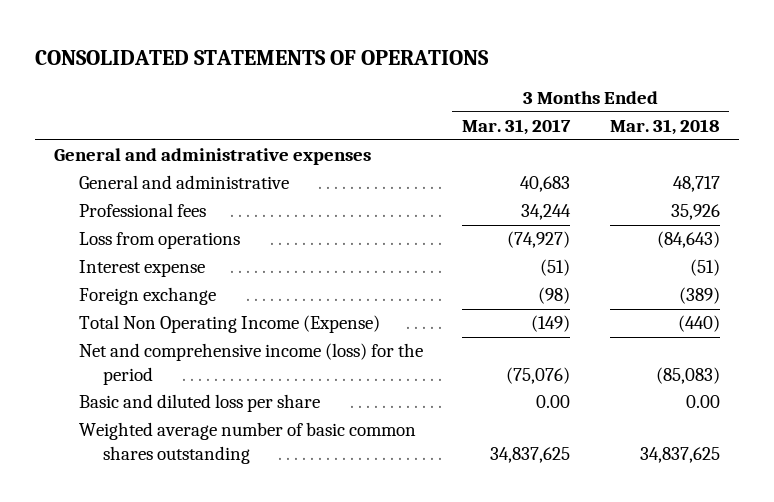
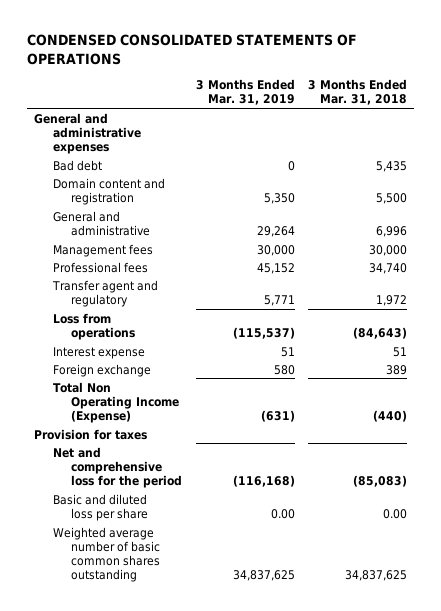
- CONSOLIDATED STATEMENTS OF OPERATIONS
+ CONDENSED CONSOLIDATED STATEMENTS OF OPERATIONS
- | 3 Months Ended Mar. 31, 2017 | 3 Months Ended Mar. 31, 2018
+ | 3 Months Ended Mar. 31, 2019 | 3 Months Ended Mar. 31, 2018
- General and administrative | 40,683 | 48,717
- Professional fees | 34,244 | 35,926
+ Bad debt | 0 | 5,435
+ Domain content and registration | 5,350 | 5,500
+ General and administrative | 29,264 | 6,996
+ Management fees | 30,000 | 30,000
+ Professional fees | 45,152 | 34,740
+ Transfer agent and regulatory | 5,771 | 1,972
- Interest expense | (51) | (51)
- Foreign exchange | (98) | (389)
+ Interest expense | 51 | 51
+ Foreign exchange | 580 | 389
- Net and comprehensive income (loss) for the period | (75,076) | (85,083)
+ Provision for taxes
+ Net and comprehensive loss for the period | (116,168) | (85,083)

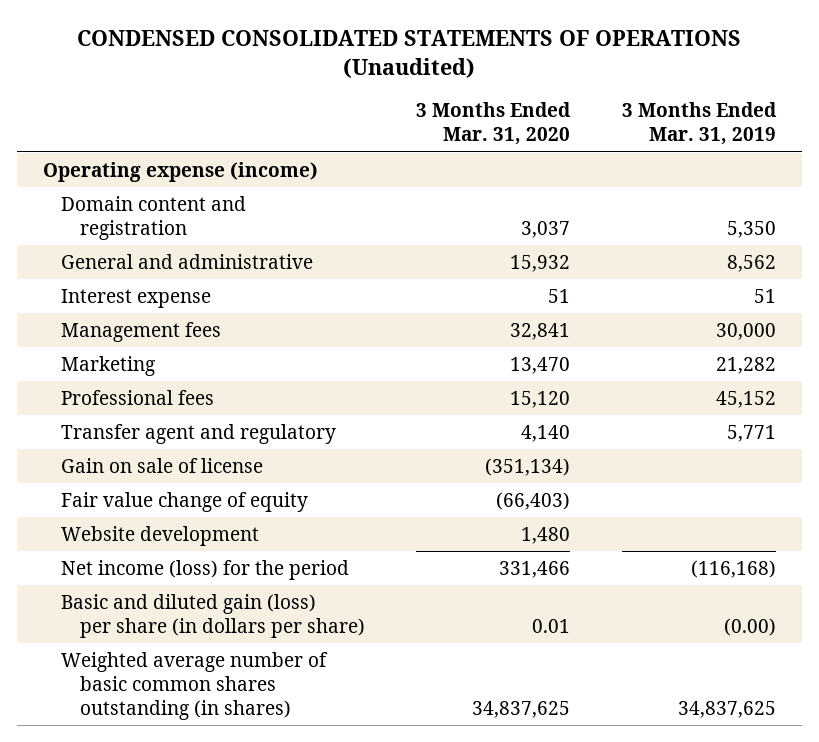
- CONDENSED CONSOLIDATED STATEMENTS OF OPERATIONS
+ CONDENSED CONSOLIDATED STATEMENTS OF OPERATIONS (Unaudited)
- | 3 Months Ended Mar. 31, 2019 | 3 Months Ended Mar. 31, 2018
+ | 3 Months Ended Mar. 31, 2020 | 3 Months Ended Mar. 31, 2019
- General and administrative expenses
- Bad debt | 0 | 5,435
+ Operating expense (income)
- General and administrative | 29,264 | 6,996
+ General and administrative | 15,932 | 8,562
moved up: Interest expense | 51 | 51
+ Marketing | 13,470 | 21,282
- Loss from operations | (115,537) | (84,643)
- Foreign exchange | 580 | 389
- Total Non Operating Income (Expense) | (631) | (440)
- Provision for taxes
- Net and comprehensive loss for the period | (116,168) | (85,083)
- Basic and diluted loss per share | 0.00 | 0.00
- Weighted average number of basic common shares outstanding | 34,837,625 | 34,837,625
+ Gain on sale of license | (351,134) |
+ Fair value change of equity | (66,403) |
+ Website development | 1,480 |
+ Net income (loss) for the period | 331,466 | (116,168)
+ Basic and diluted gain (loss) per share (in dollars per share) | 0.01 | (0.00)
+ Weighted average number of basic common shares outstanding (in shares) | 34,837,625 | 34,837,625

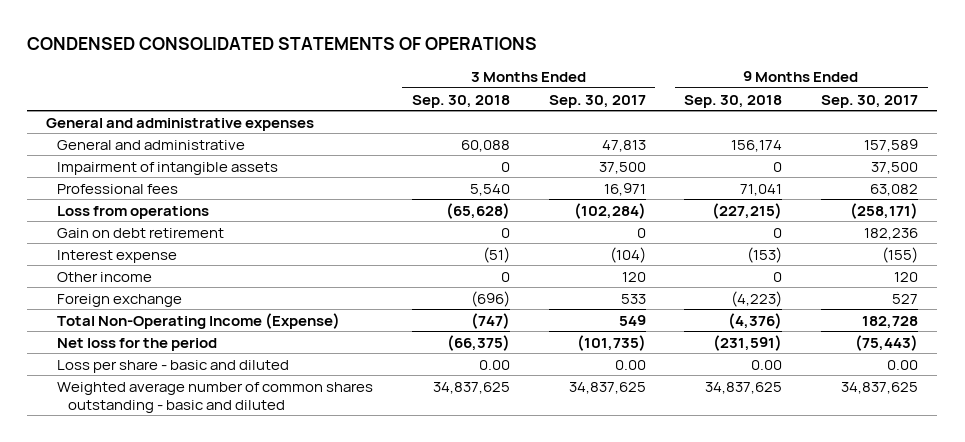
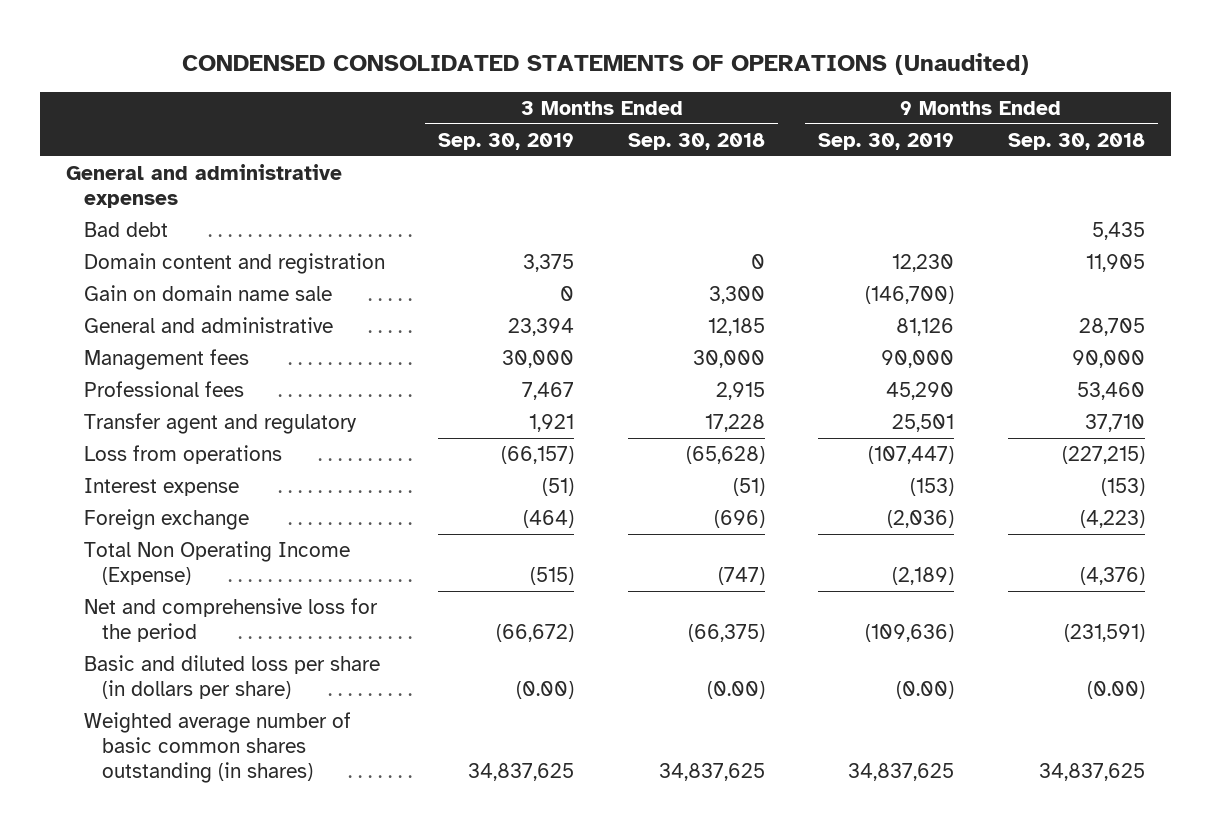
- CONDENSED CONSOLIDATED STATEMENTS OF OPERATIONS
+ CONDENSED CONSOLIDATED STATEMENTS OF OPERATIONS (Unaudited)
- | 3 Months Ended Sep. 30, 2018 | 3 Months Ended Sep. 30, 2017 | 9 Months Ended Sep. 30, 2018 | 9 Months Ended Sep. 30, 2017
+ | 3 Months Ended Sep. 30, 2019 | 3 Months Ended Sep. 30, 2018 | 9 Months Ended Sep. 30, 2019 | 9 Months Ended Sep. 30, 2018
- General and administrative | 60,088 | 47,813 | 156,174 | 157,589
- Impairment of intangible assets | 0 | 37,500 | 0 | 37,500
- Professional fees | 5,540 | 16,971 | 71,041 | 63,082
+ Bad debt | | | | 5,435
+ Domain content and registration | 3,375 | 0 | 12,230 | 11,905
+ Gain on domain name sale | 0 | 3,300 | (146,700) |
+ General and administrative | 23,394 | 12,185 | 81,126 | 28,705
+ Management fees | 30,000 | 30,000 | 90,000 | 90,000
+ Professional fees | 7,467 | 2,915 | 45,290 | 53,460
+ Transfer agent and regulatory | 1,921 | 17,228 | 25,501 | 37,710
- Gain on debt retirement | 0 | 0 | 0 | 182,236
- Other income | 0 | 120 | 0 | 120
- Total Non-Operating Income (Expense) | (747) | 549 | (4,376) | 182,728
- Net loss for the period | (66,375) | (101,735) | (231,591) | (75,443)
- Loss per share - basic and diluted | 0.00 | 0.00 | 0.00 | 0.00
- Weighted average number of common shares outstanding - basic and diluted | 34,837,625 | 34,837,625 | 34,837,625 | 34,837,625
+ Total Non Operating Income (Expense) | (515) | (747) | (2,189) | (4,376)
+ Net and comprehensive loss for the period | (66,672) | (66,375) | (109,636) | (231,591)
+ Basic and diluted loss per share (in dollars per share) | (0.00) | (0.00) | (0.00) | (0.00)
+ Weighted average number of basic common shares outstanding (in shares) | 34,837,625 | 34,837,625 | 34,837,625 | 34,837,625

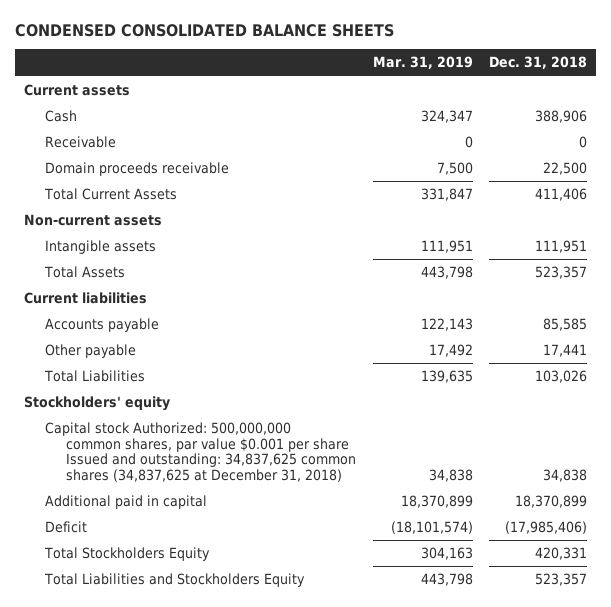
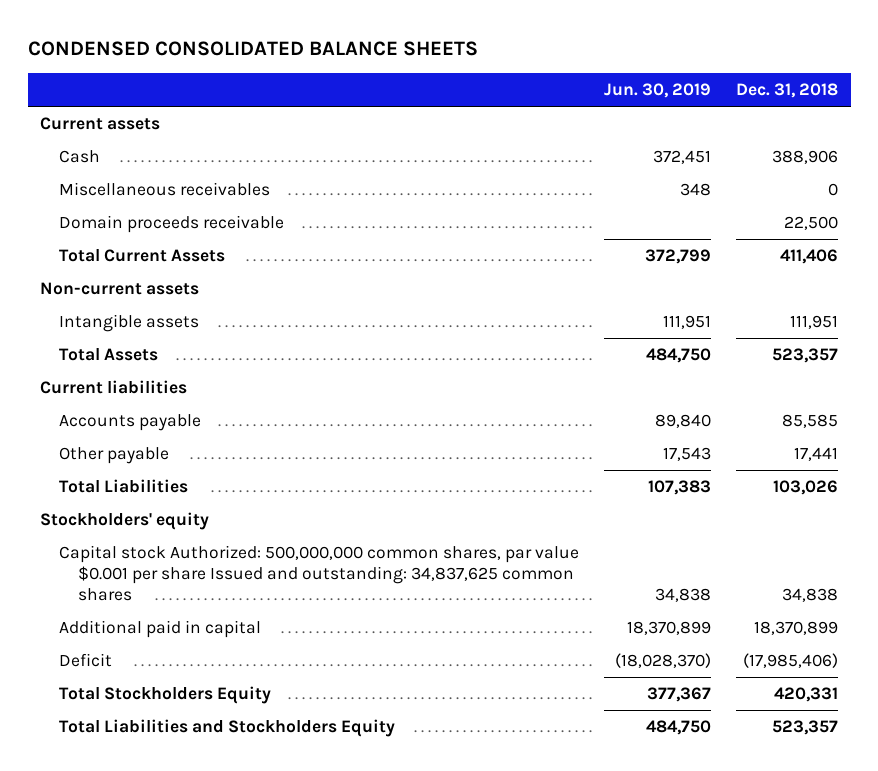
- | Mar. 31, 2019 | Dec. 31, 2018
+ | Jun. 30, 2019 | Dec. 31, 2018
- Receivable | 0 | 0
+ Miscellaneous receivables | 348 | 0
- Capital stock Authorized: 500,000,000 common shares, par value $0.001 per share Issued and outstanding: 34,837,625 common shares (34,837,625 at December 31, 2018) | 34,838 | 34,838
+ Capital stock Authorized: 500,000,000 common shares, par value $0.001 per share Issued and outstanding: 34,837,625 common shares | 34,838 | 34,838

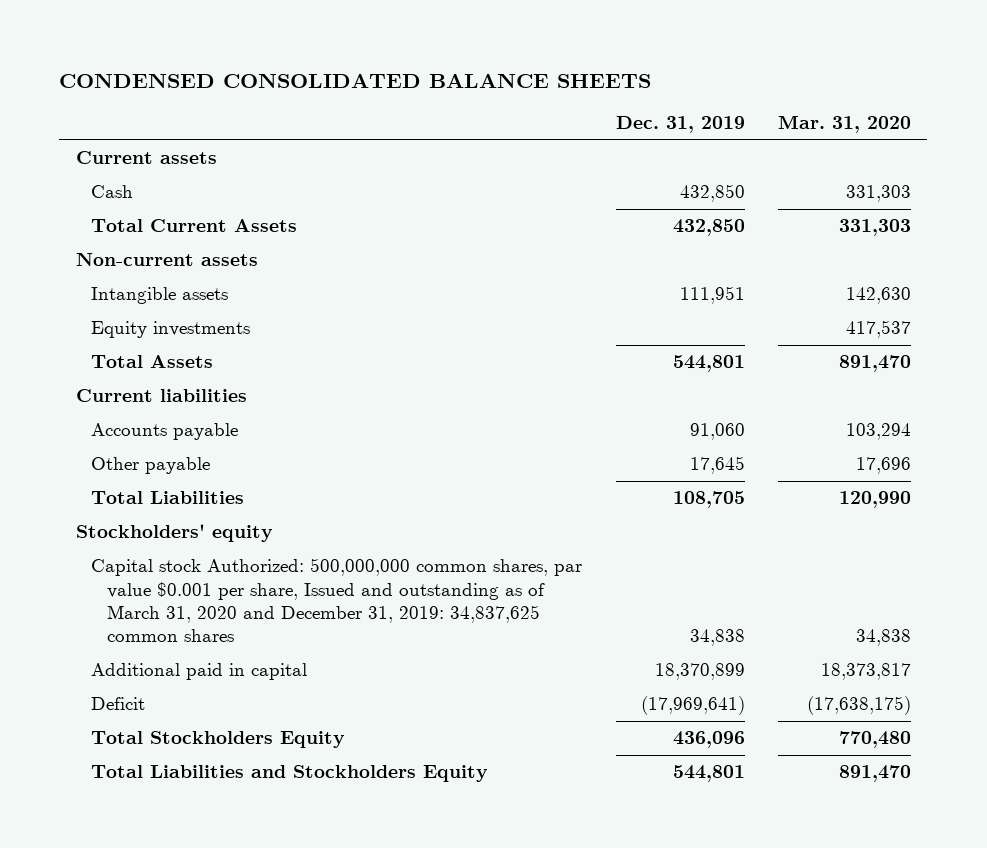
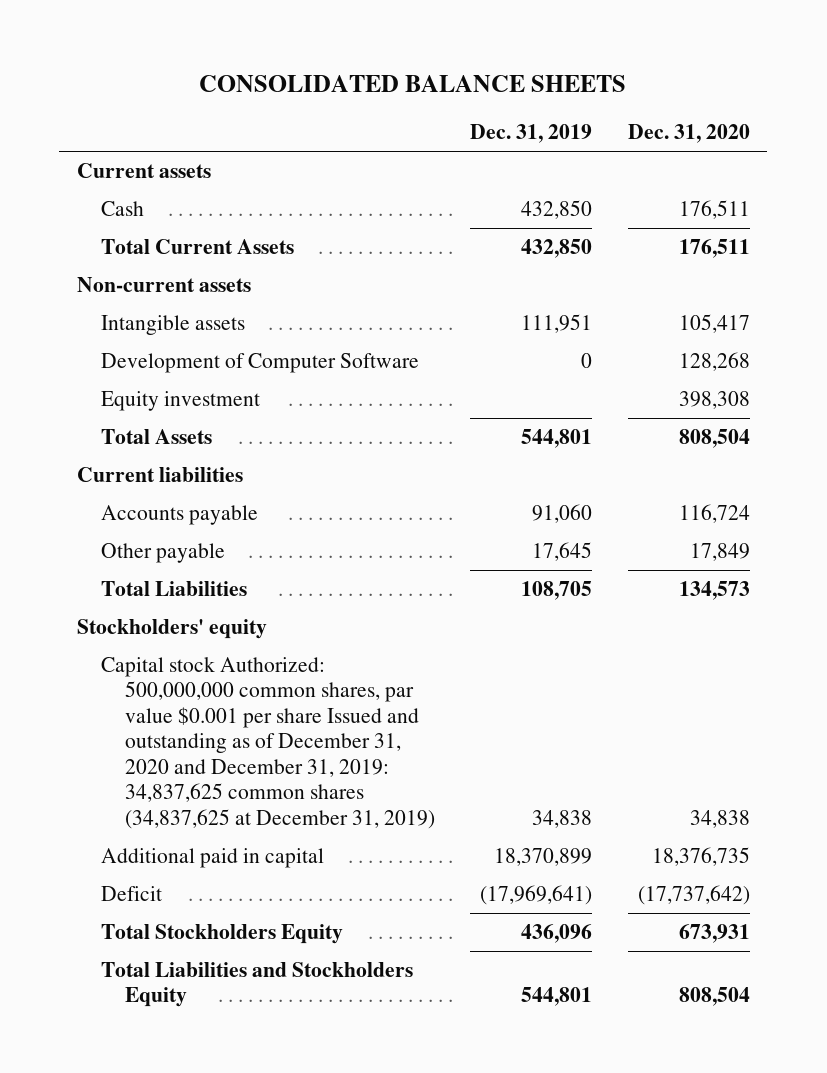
- CONDENSED CONSOLIDATED BALANCE SHEETS
+ CONSOLIDATED BALANCE SHEETS
- | Dec. 31, 2019 | Mar. 31, 2020
+ | Dec. 31, 2019 | Dec. 31, 2020
- Equity investments | | 417,537
+ Development of Computer Software | 0 | 128,268
+ Equity investment | | 398,308
- Capital stock Authorized: 500,000,000 common shares, par value $0.001 per share, Issued and outstanding as of March 31, 2020 and December 31, 2019: 34,837,625 common shares | 34,838 | 34,838
+ Capital stock Authorized: 500,000,000 common shares, par value $0.001 per share Issued and outstanding as of December 31, 2020 and December 31, 2019: 34,837,625 common shares (34,837,625 at December 31, 2019) | 34,838 | 34,838

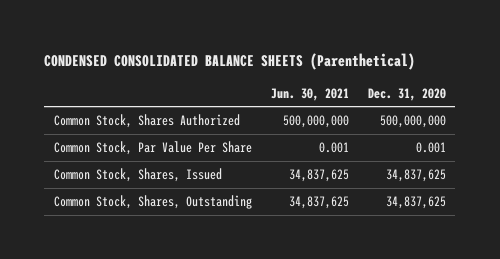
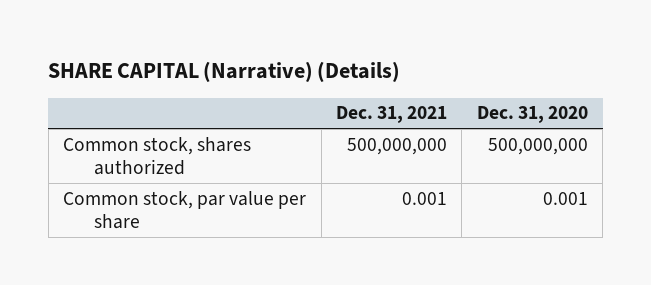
- CONDENSED CONSOLIDATED BALANCE SHEETS (Parenthetical)
+ SHARE CAPITAL (Narrative) (Details)
- | Jun. 30, 2021 | Dec. 31, 2020
+ | Dec. 31, 2021 | Dec. 31, 2020
- Common Stock, Shares Authorized | 500,000,000 | 500,000,000
- Common Stock, Par Value Per Share | 0.001 | 0.001
- Common Stock, Shares, Issued | 34,837,625 | 34,837,625
- Common Stock, Shares, Outstanding | 34,837,625 | 34,837,625
+ Common stock, shares authorized | 500,000,000 | 500,000,000
+ Common stock, par value per share | 0.001 | 0.001

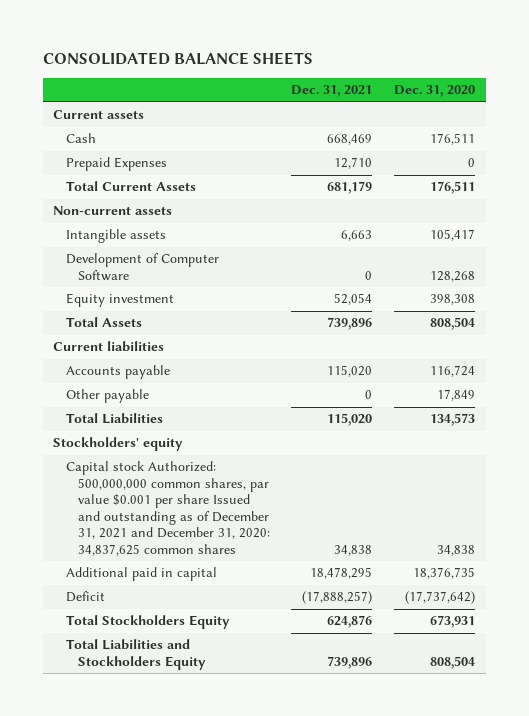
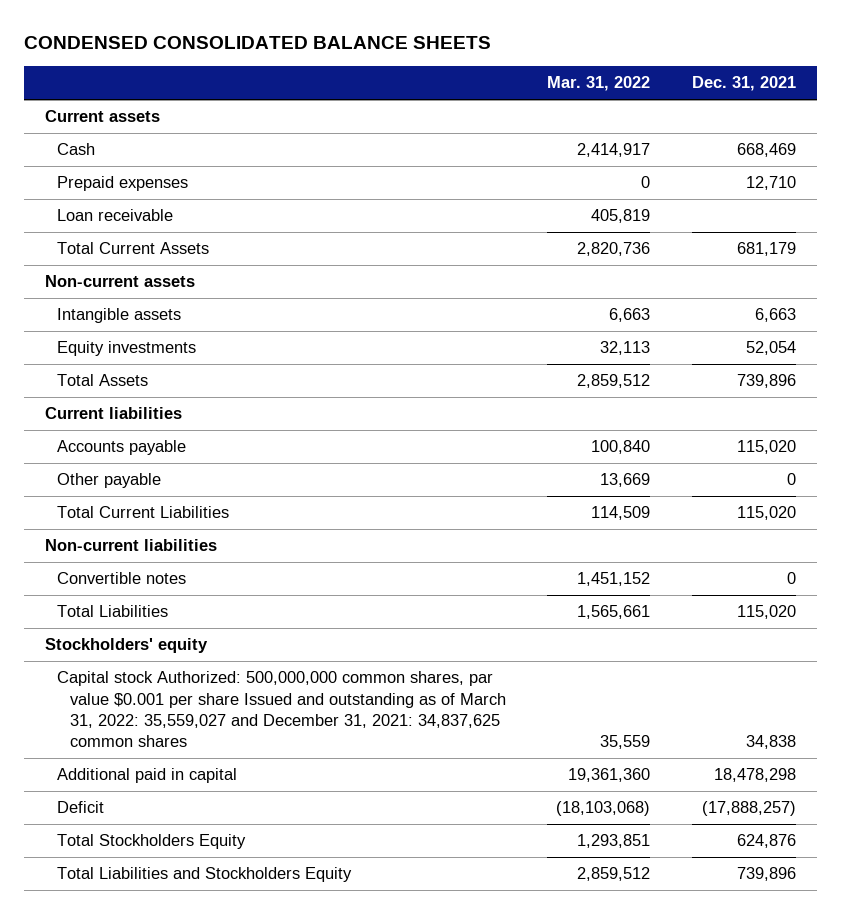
- CONSOLIDATED BALANCE SHEETS
+ CONDENSED CONSOLIDATED BALANCE SHEETS
- | Dec. 31, 2021 | Dec. 31, 2020
+ | Mar. 31, 2022 | Dec. 31, 2021
- Prepaid Expenses | 12,710 | 0
+ Prepaid expenses | 0 | 12,710
+ Loan receivable | 405,819 |
- Development of Computer Software | 0 | 128,268
- Equity investment | 52,054 | 398,308
+ Equity investments | 32,113 | 52,054
+ Total Current Liabilities | 114,509 | 115,020
+ Non-current liabilities
+ Convertible notes | 1,451,152 | 0
- Capital stock Authorized: 500,000,000 common shares, par value $0.001 per share Issued and outstanding as of December 31, 2021 and December 31, 2020: 34,837,625 common shares | 34,838 | 34,838
- Additional paid in capital | 18,478,295 | 18,376,735
+ Capital stock Authorized: 500,000,000 common shares, par value $0.001 per share Issued and outstanding as of March 31, 2022: 35,559,027 and December 31, 2021: 34,837,625 common shares | 35,559 | 34,838
+ Additional paid in capital | 19,361,360 | 18,478,298

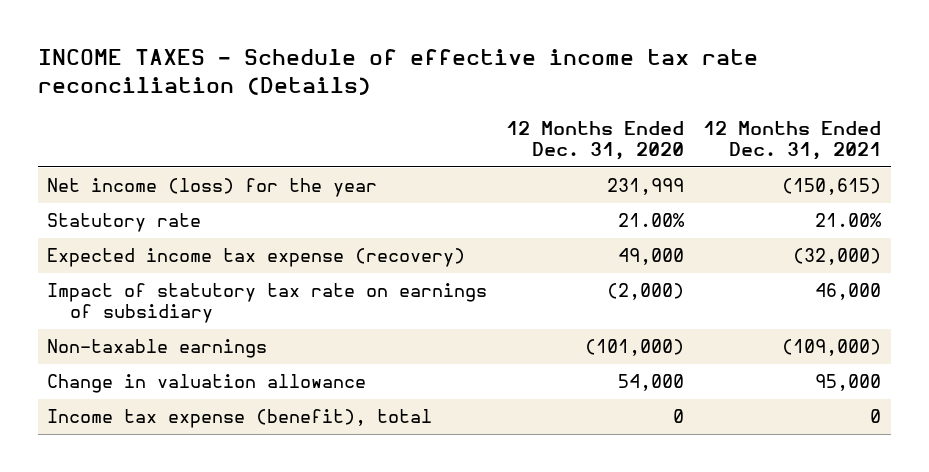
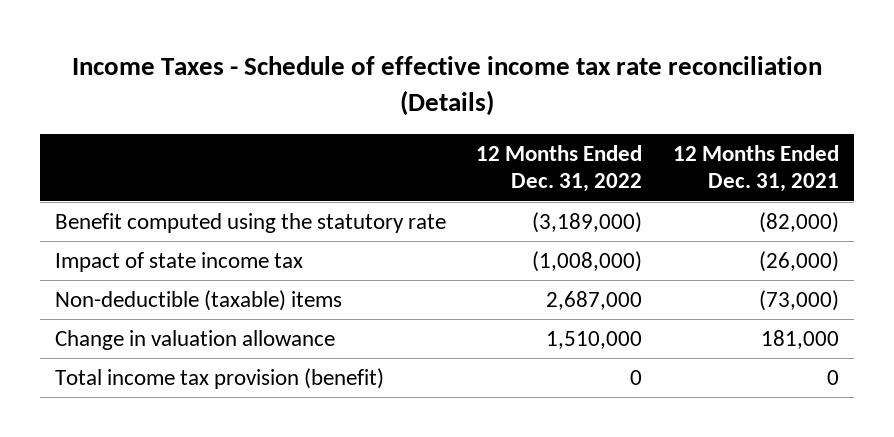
- INCOME TAXES - Schedule of effective income tax rate reconciliation (Details)
+ Income Taxes - Schedule of effective income tax rate reconciliation (Details)
- | 12 Months Ended Dec. 31, 2020 | 12 Months Ended Dec. 31, 2021
+ | 12 Months Ended Dec. 31, 2022 | 12 Months Ended Dec. 31, 2021
- Net income (loss) for the year | 231,999 | (150,615)
- Statutory rate | 21.00% | 21.00%
- Expected income tax expense (recovery) | 49,000 | (32,000)
- Impact of statutory tax rate on earnings of subsidiary | (2,000) | 46,000
- Non-taxable earnings | (101,000) | (109,000)
- Change in valuation allowance | 54,000 | 95,000
- Income tax expense (benefit), total | 0 | 0
+ Benefit computed using the statutory rate | (3,189,000) | (82,000)
+ Impact of state income tax | (1,008,000) | (26,000)
+ Non-deductible (taxable) items | 2,687,000 | (73,000)
+ Change in valuation allowance | 1,510,000 | 181,000
+ Total income tax provision (benefit) | 0 | 0

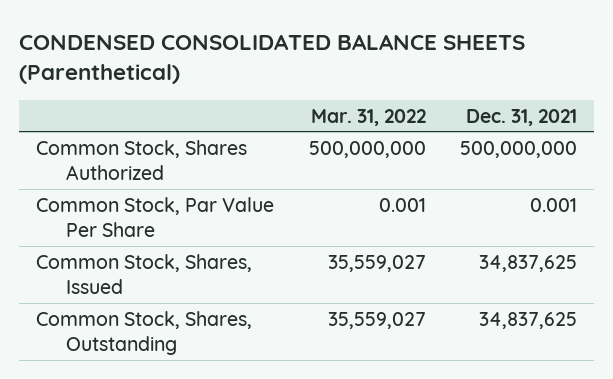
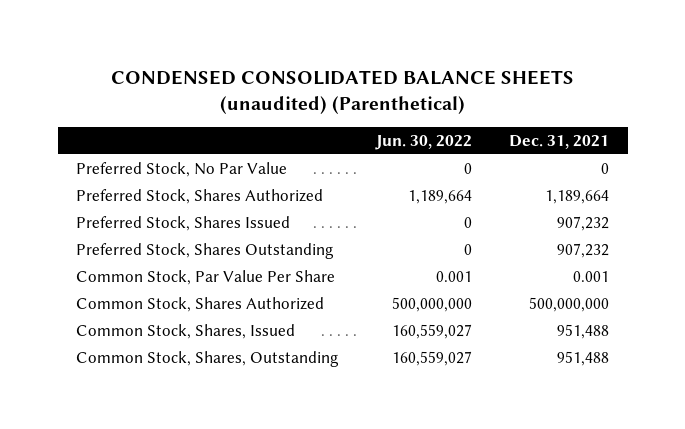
- CONDENSED CONSOLIDATED BALANCE SHEETS (Parenthetical)
+ CONDENSED CONSOLIDATED BALANCE SHEETS (unaudited) (Parenthetical)
- | Mar. 31, 2022 | Dec. 31, 2021
+ | Jun. 30, 2022 | Dec. 31, 2021
+ Preferred Stock, No Par Value | 0 | 0
+ Preferred Stock, Shares Authorized | 1,189,664 | 1,189,664
+ Preferred Stock, Shares Issued | 0 | 907,232
+ Preferred Stock, Shares Outstanding | 0 | 907,232
- Common Stock, Shares, Issued | 35,559,027 | 34,837,625
- Common Stock, Shares, Outstanding | 35,559,027 | 34,837,625
moved down: Common Stock, Shares Authorized | 500,000,000 | 500,000,000
+ Common Stock, Shares, Issued | 160,559,027 | 951,488
+ Common Stock, Shares, Outstanding | 160,559,027 | 951,488

